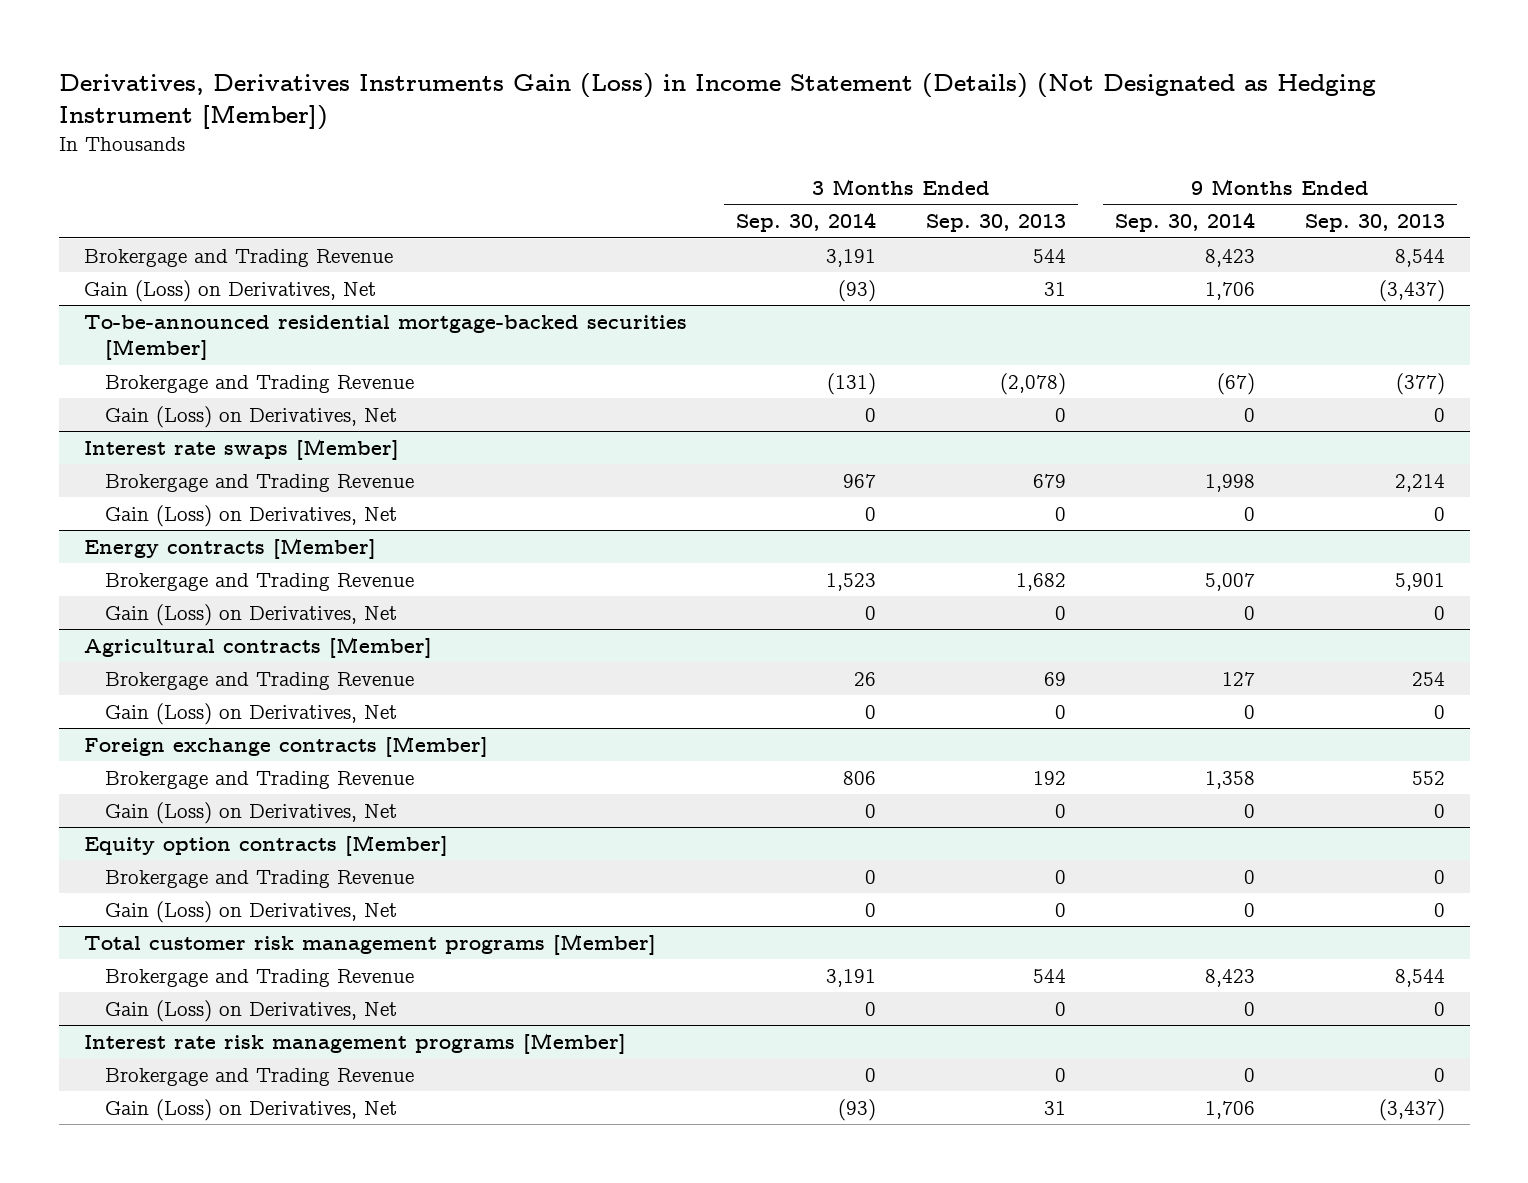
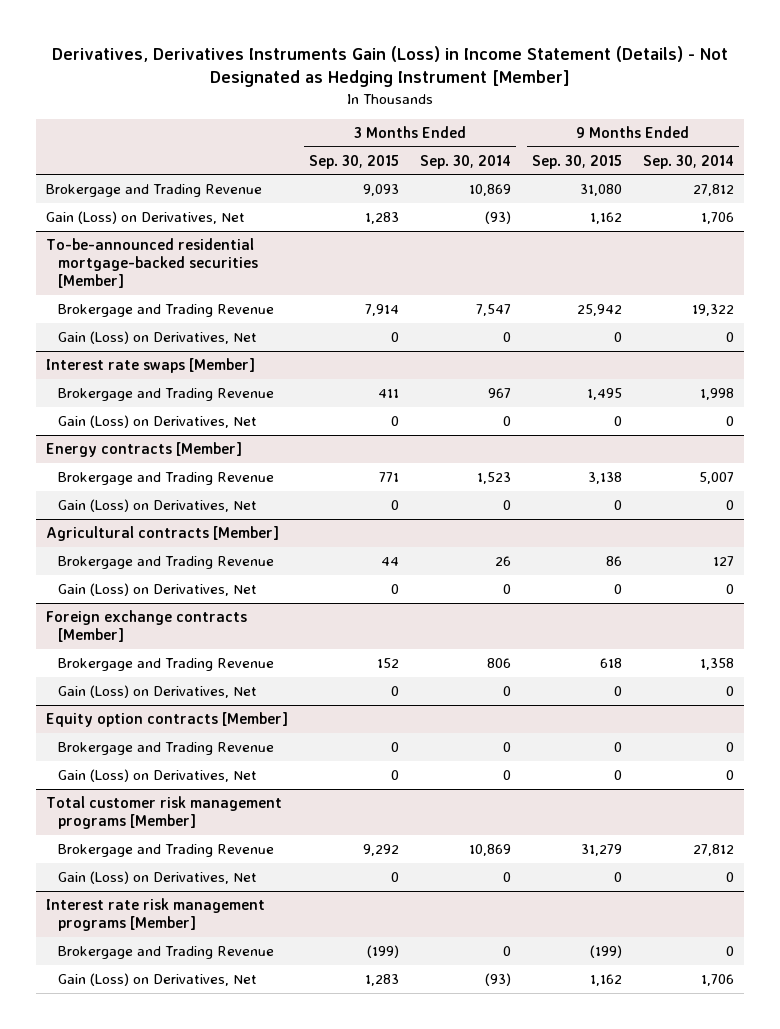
- Derivatives, Derivatives Instruments Gain (Loss) in Income Statement (Details) (Not Designated as Hedging Instrument [Member])
+ Derivatives, Derivatives Instruments Gain (Loss) in Income Statement (Details) - Not Designated as Hedging Instrument [Member]
- | 3 Months Ended Sep. 30, 2014 | 3 Months Ended Sep. 30, 2013 | 9 Months Ended Sep. 30, 2014 | 9 Months Ended Sep. 30, 2013
+ | 3 Months Ended Sep. 30, 2015 | 3 Months Ended Sep. 30, 2014 | 9 Months Ended Sep. 30, 2015 | 9 Months Ended Sep. 30, 2014
- Brokergage and Trading Revenue | 3,191 | 544 | 8,423 | 8,544
+ Brokergage and Trading Revenue | 9,093 | 10,869 | 31,080 | 27,812
@ To-be-announced residential mortgage-backed securities [Member]
- Brokergage and Trading Revenue | (131) | (2,078) | (67) | (377)
+ Brokergage and Trading Revenue | 7,914 | 7,547 | 25,942 | 19,322
@ Total customer risk management programs [Member]
- Brokergage and Trading Revenue | 3,191 | 544 | 8,423 | 8,544
+ Brokergage and Trading Revenue | 9,292 | 10,869 | 31,279 | 27,812

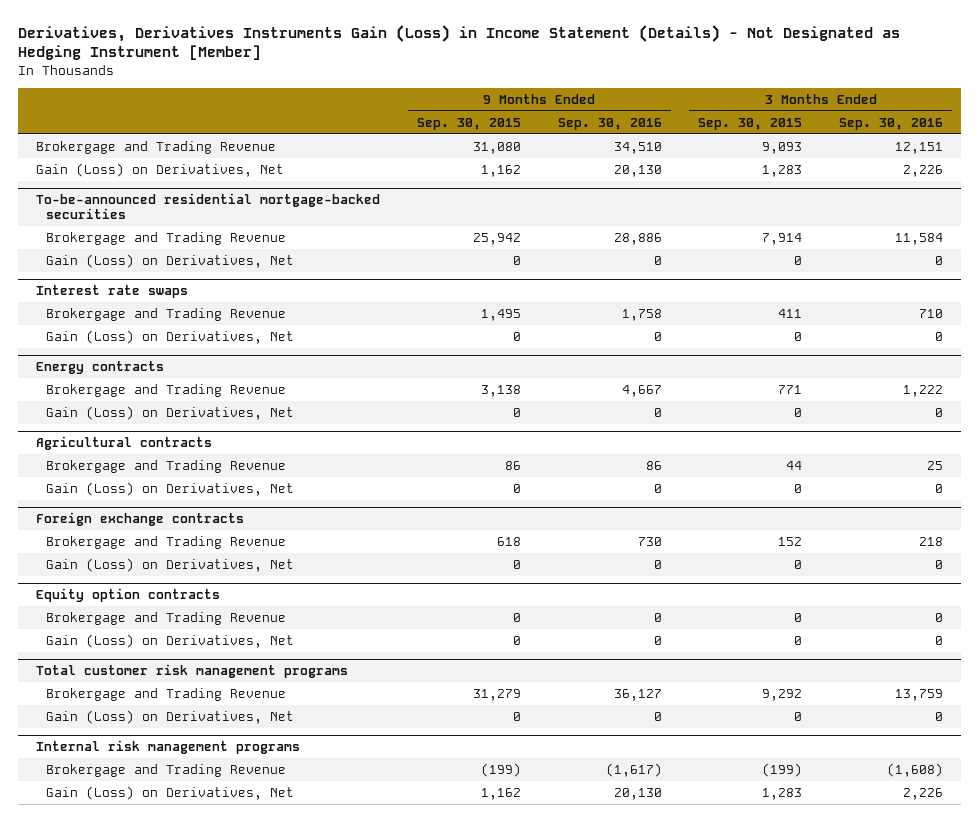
- | 3 Months Ended Sep. 30, 2015 | 3 Months Ended Sep. 30, 2014 | 9 Months Ended Sep. 30, 2015 | 9 Months Ended Sep. 30, 2014
+ | 9 Months Ended Sep. 30, 2015 | 9 Months Ended Sep. 30, 2016 | 3 Months Ended Sep. 30, 2015 | 3 Months Ended Sep. 30, 2016
- To-be-announced residential mortgage-backed securities [Member]
+ To-be-announced residential mortgage-backed securities
- Interest rate swaps [Member]
+ Interest rate swaps
- Energy contracts [Member]
+ Energy contracts
- Agricultural contracts [Member]
+ Agricultural contracts
- Foreign exchange contracts [Member]
+ Foreign exchange contracts
- Equity option contracts [Member]
+ Equity option contracts
- Total customer risk management programs [Member]
+ Total customer risk management programs
- Interest rate risk management programs [Member]
+ Internal risk management programs

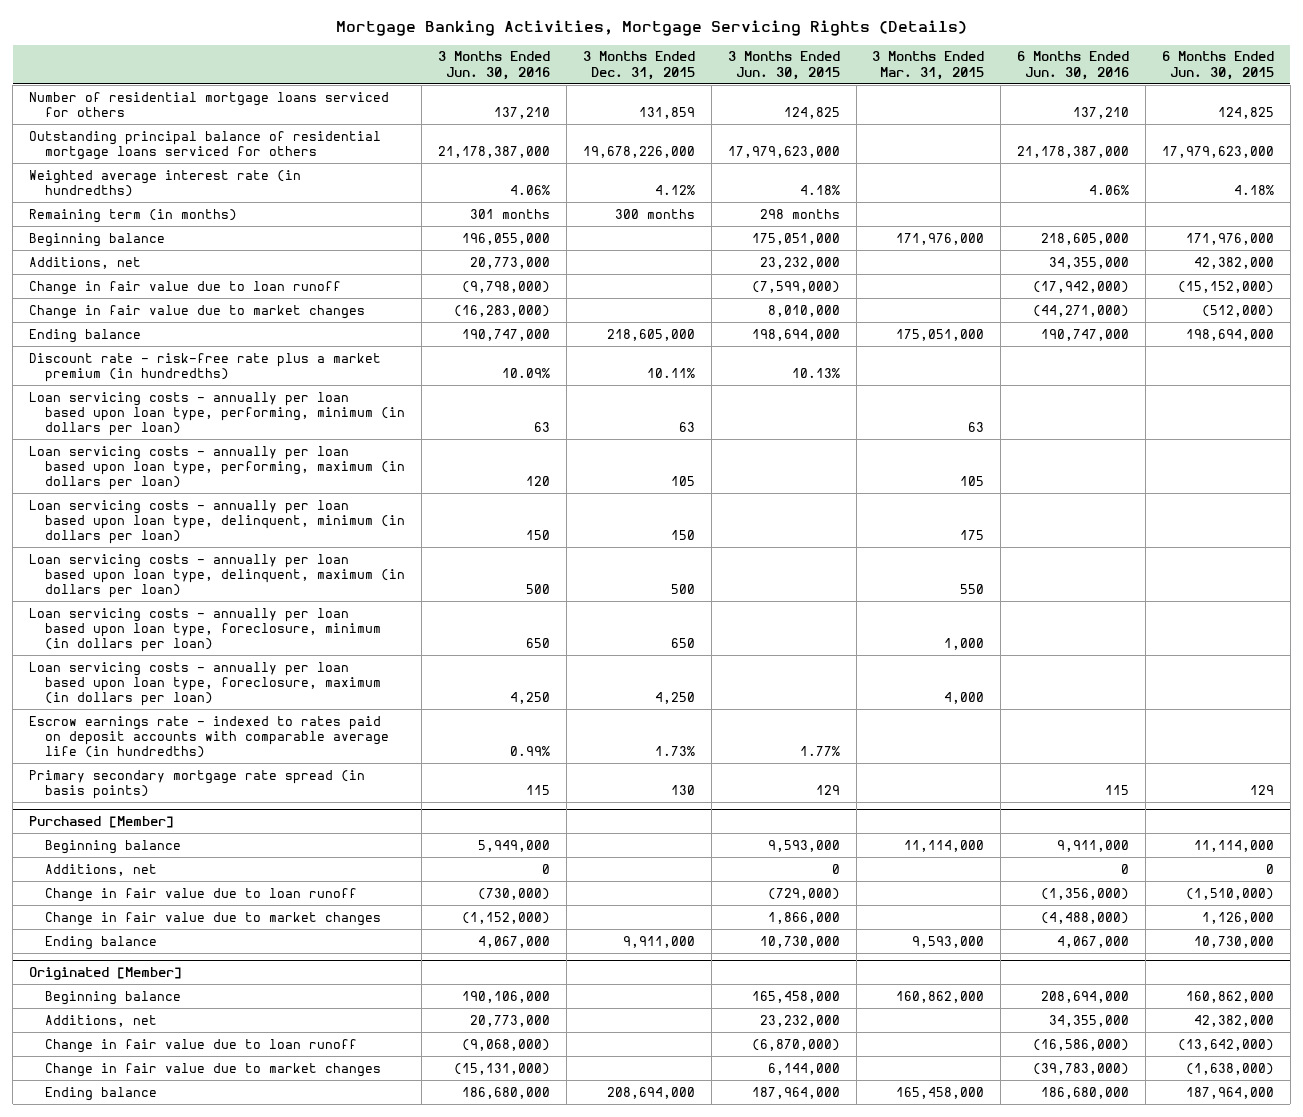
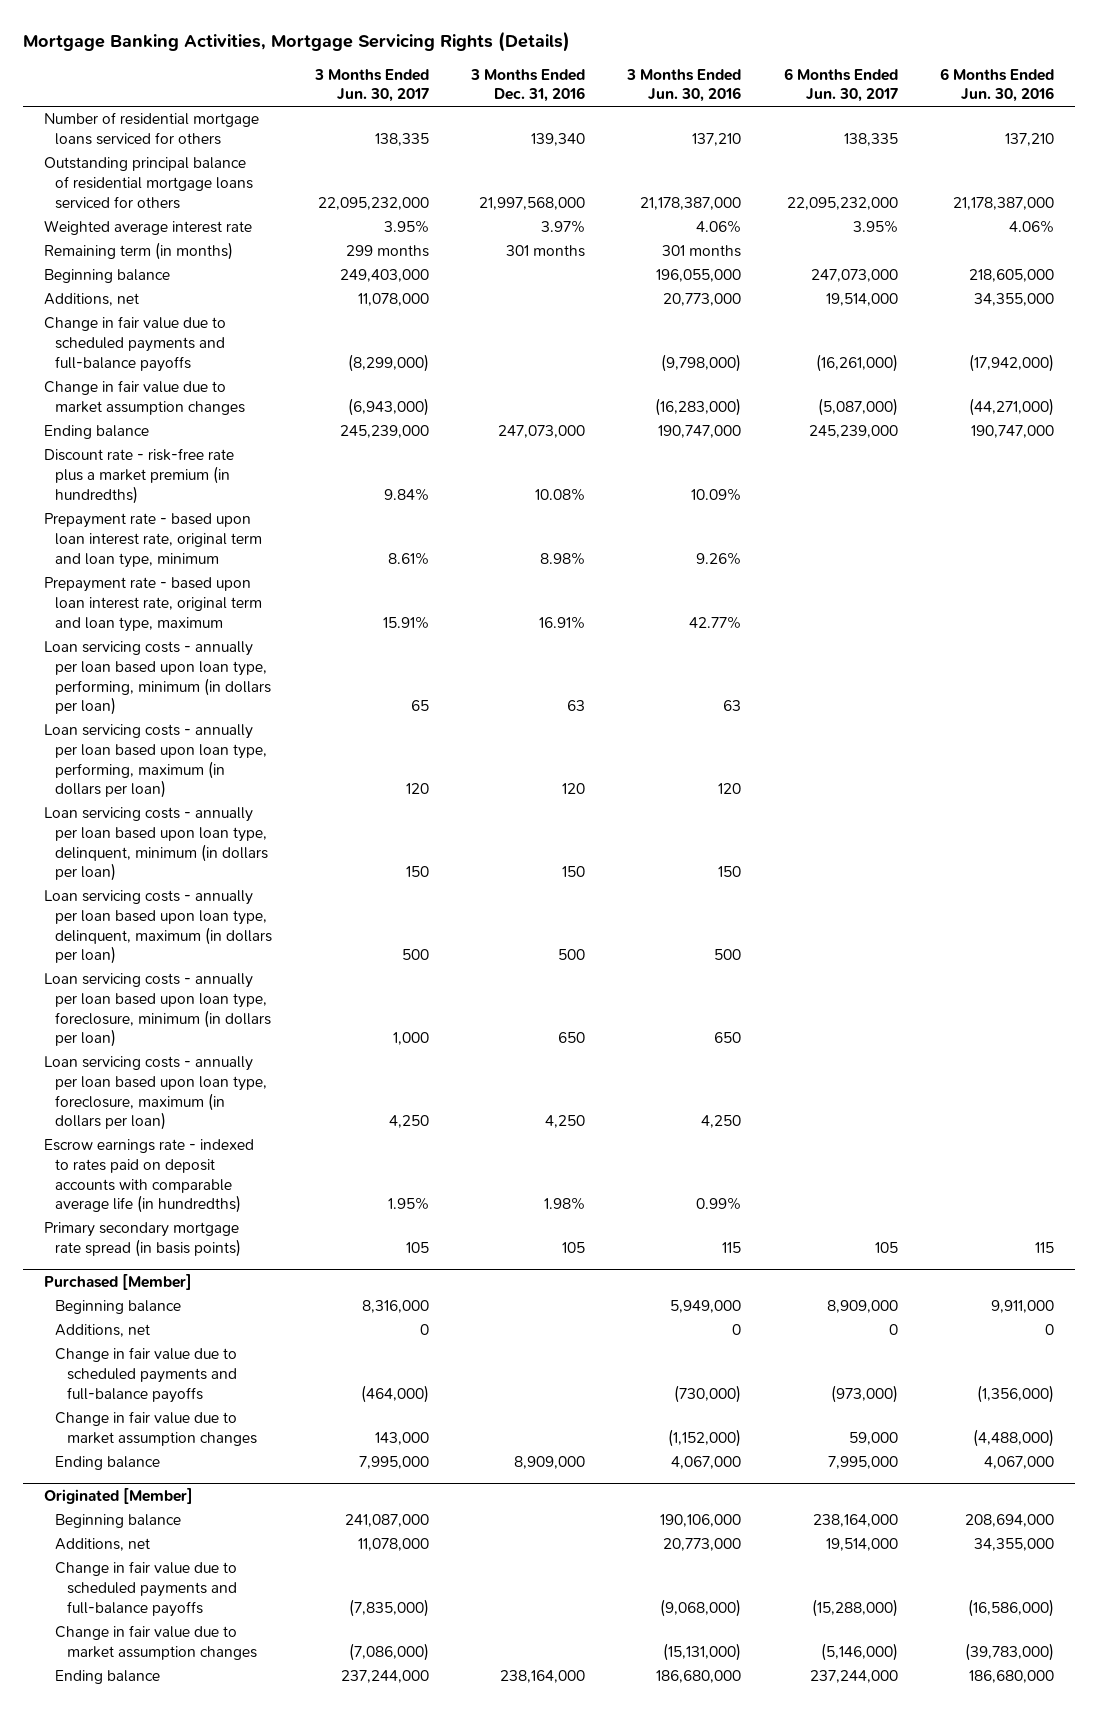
- | 3 Months Ended Jun. 30, 2016 | 3 Months Ended Dec. 31, 2015 | 3 Months Ended Jun. 30, 2015 | 3 Months Ended Mar. 31, 2015 | 6 Months Ended Jun. 30, 2016 | 6 Months Ended Jun. 30, 2015
+ | 3 Months Ended Jun. 30, 2017 | 3 Months Ended Dec. 31, 2016 | 3 Months Ended Jun. 30, 2016 | 6 Months Ended Jun. 30, 2017 | 6 Months Ended Jun. 30, 2016
- Weighted average interest rate (in hundredths) | 4.06% | 4.12% | 4.18% | | 4.06% | 4.18%
+ Weighted average interest rate | 3.95% | 3.97% | 4.06% | 3.95% | 4.06%
- Change in fair value due to loan runoff | (9,798,000) | | (7,599,000) | | (17,942,000) | (15,152,000)
- Change in fair value due to market changes | (16,283,000) | | 8,010,000 | | (44,271,000) | (512,000)
+ Change in fair value due to scheduled payments and full-balance payoffs | (8,299,000) | | (9,798,000) | (16,261,000) | (17,942,000)
+ Change in fair value due to market assumption changes | (6,943,000) | | (16,283,000) | (5,087,000) | (44,271,000)
+ Prepayment rate - based upon loan interest rate, original term and loan type, minimum | 8.61% | 8.98% | 9.26% | |
+ Prepayment rate - based upon loan interest rate, original term and loan type, maximum | 15.91% | 16.91% | 42.77% | |
@ Purchased [Member]
- Change in fair value due to loan runoff | (730,000) | | (729,000) | | (1,356,000) | (1,510,000)
- Change in fair value due to market changes | (1,152,000) | | 1,866,000 | | (4,488,000) | 1,126,000
+ Change in fair value due to scheduled payments and full-balance payoffs | (464,000) | | (730,000) | (973,000) | (1,356,000)
+ Change in fair value due to market assumption changes | 143,000 | | (1,152,000) | 59,000 | (4,488,000)
@ Originated [Member]
- Change in fair value due to loan runoff | (9,068,000) | | (6,870,000) | | (16,586,000) | (13,642,000)
- Change in fair value due to market changes | (15,131,000) | | 6,144,000 | | (39,783,000) | (1,638,000)
+ Change in fair value due to scheduled payments and full-balance payoffs | (7,835,000) | | (9,068,000) | (15,288,000) | (16,586,000)
+ Change in fair value due to market assumption changes | (7,086,000) | | (15,131,000) | (5,146,000) | (39,783,000)

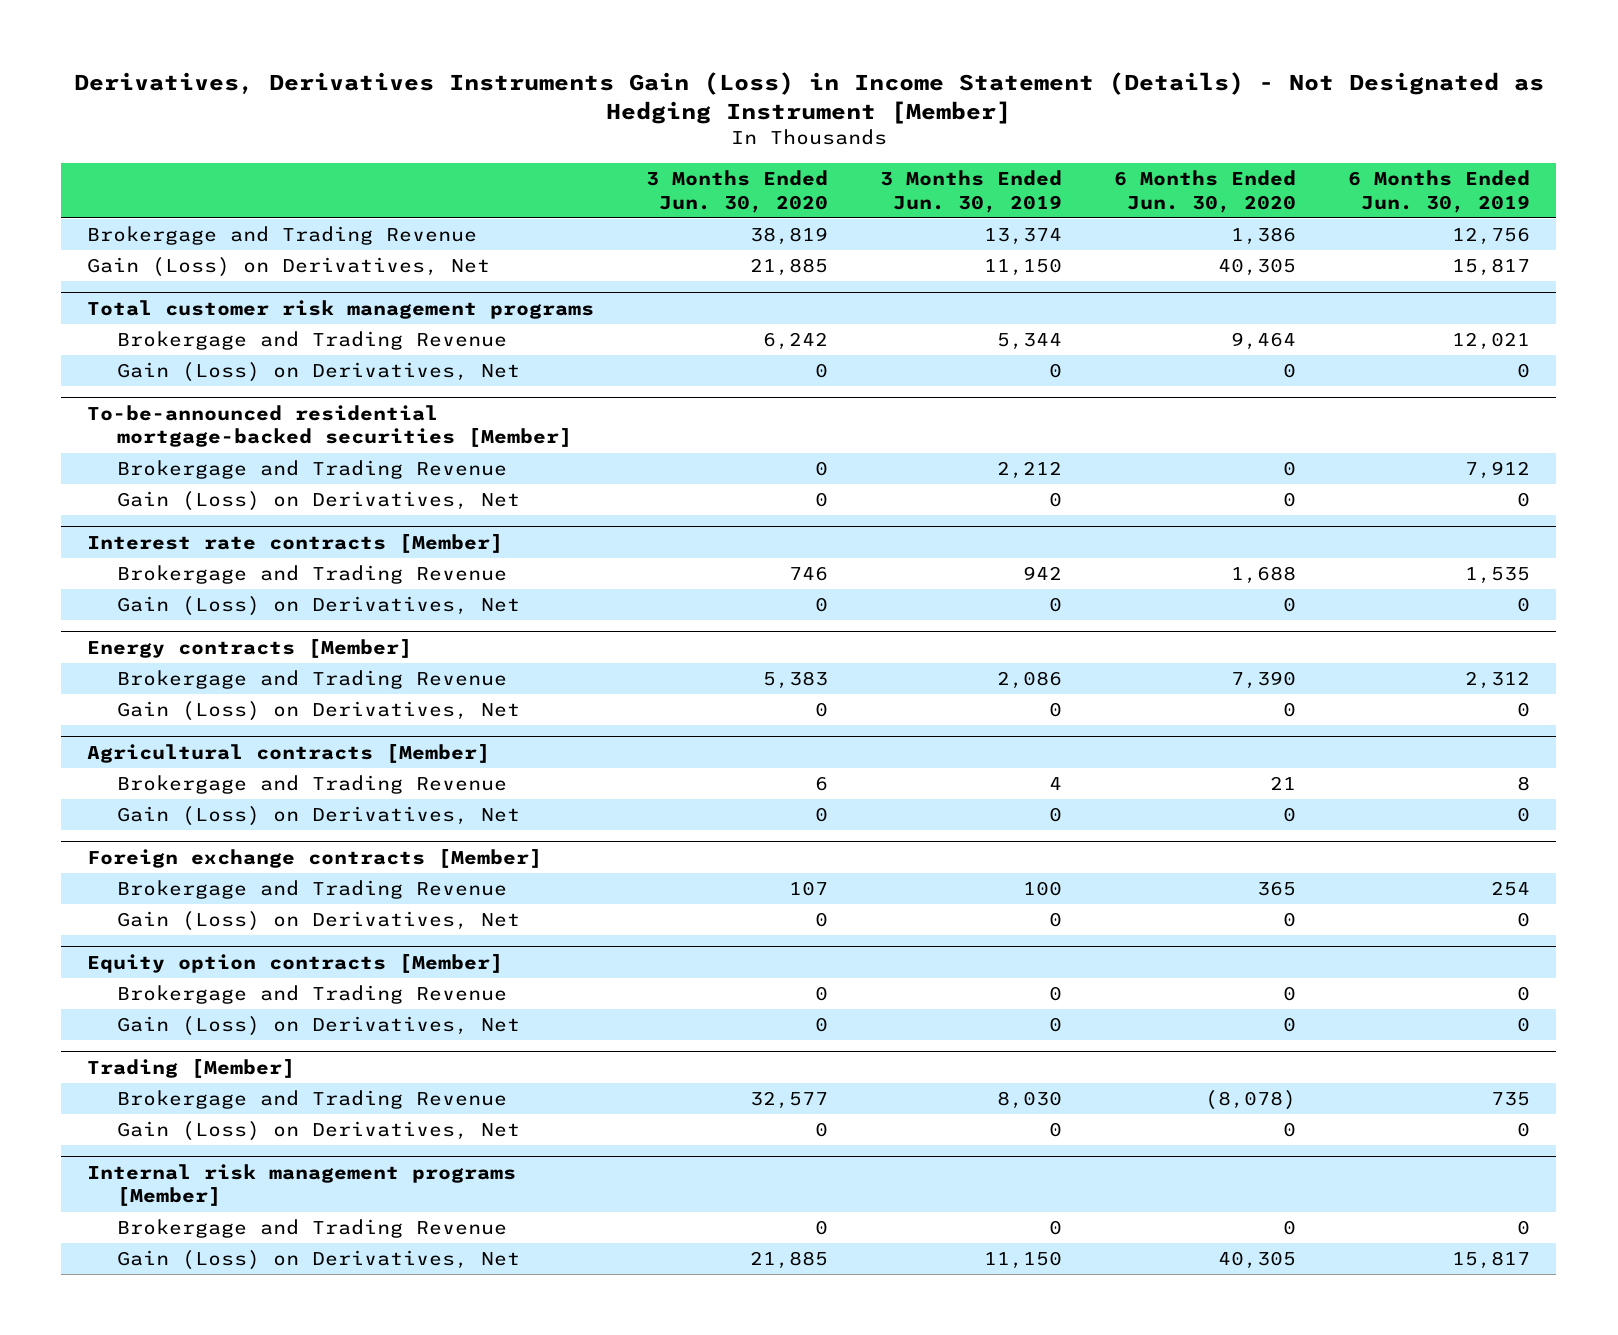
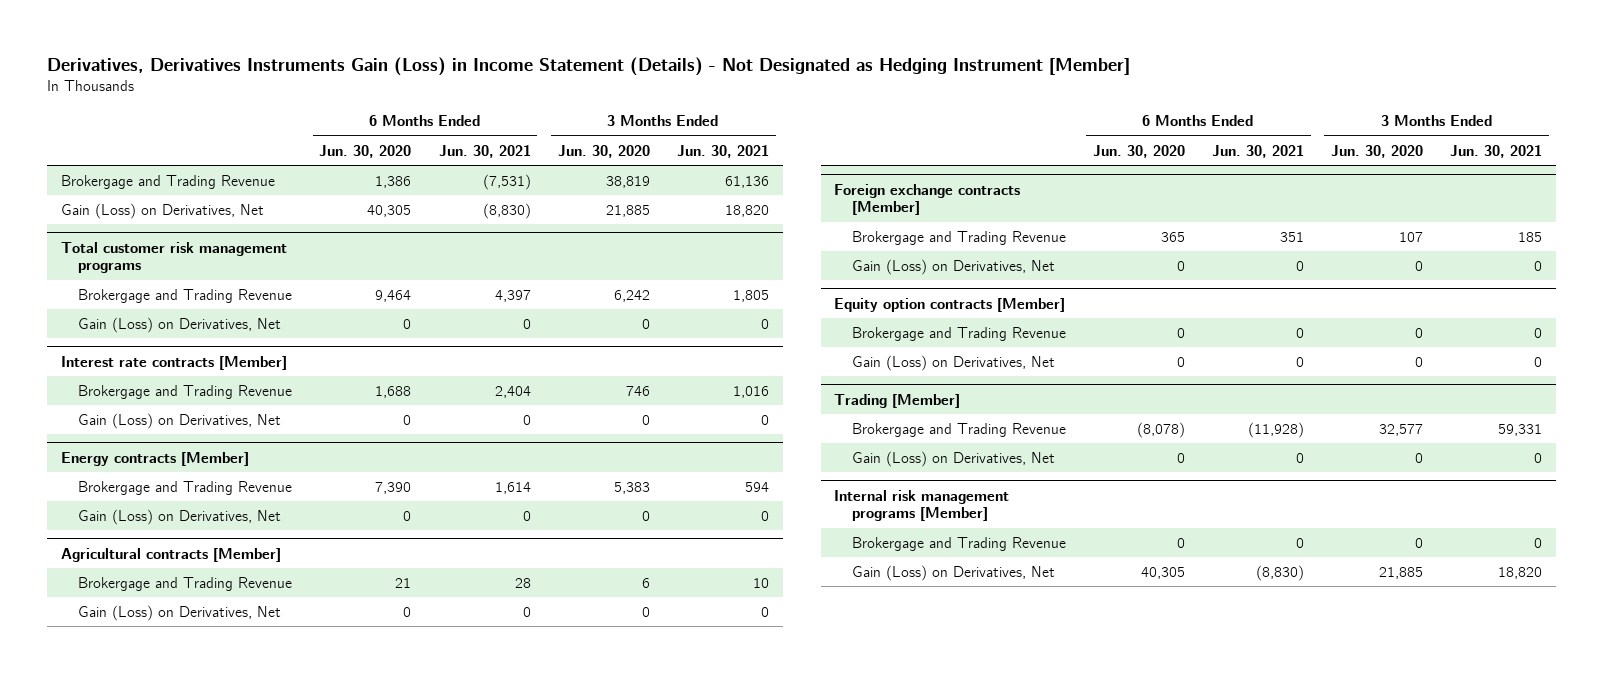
- | 3 Months Ended Jun. 30, 2020 | 3 Months Ended Jun. 30, 2019 | 6 Months Ended Jun. 30, 2020 | 6 Months Ended Jun. 30, 2019
+ | 6 Months Ended Jun. 30, 2020 | 6 Months Ended Jun. 30, 2021 | 3 Months Ended Jun. 30, 2020 | 3 Months Ended Jun. 30, 2021
- To-be-announced residential mortgage-backed securities [Member]
- Brokergage and Trading Revenue | 0 | 2,212 | 0 | 7,912
- Gain (Loss) on Derivatives, Net | 0 | 0 | 0 | 0

